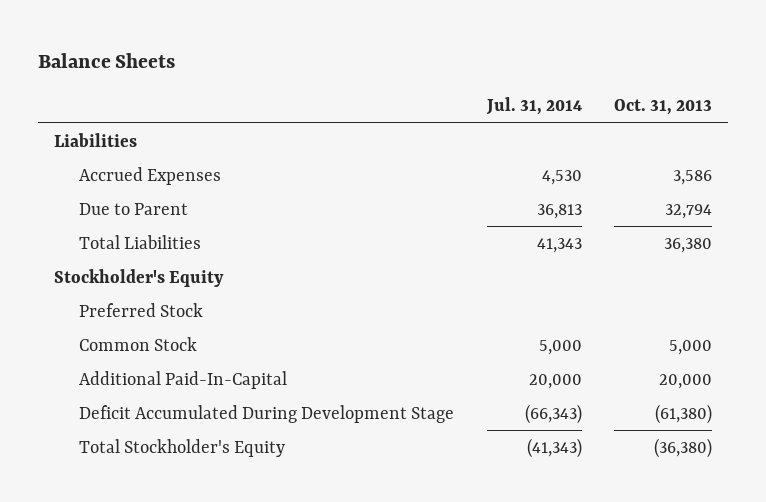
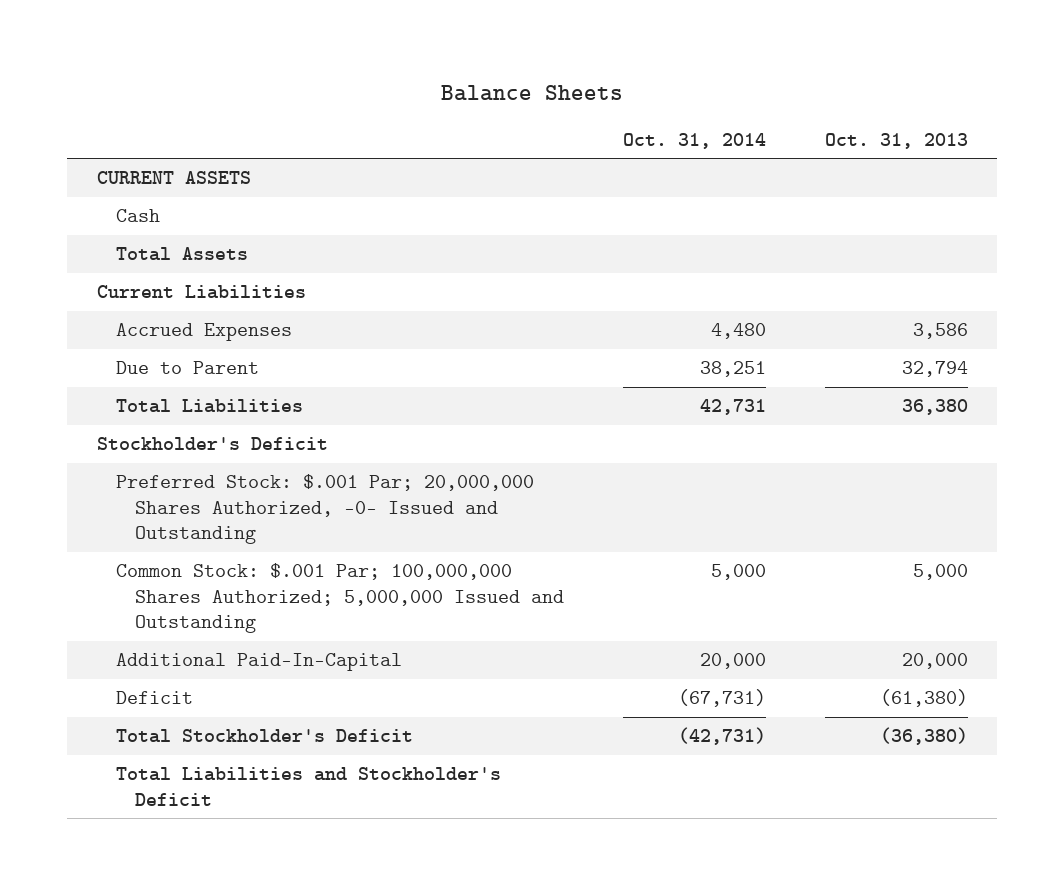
- | Jul. 31, 2014 | Oct. 31, 2013
+ | Oct. 31, 2014 | Oct. 31, 2013
- Liabilities
+ CURRENT ASSETS
+ Cash
+ Total Assets
+ Current Liabilities
- Stockholder's Equity
- Preferred Stock
- Common Stock | 5,000 | 5,000
+ Stockholder's Deficit
+ Preferred Stock: $.001 Par; 20,000,000 Shares Authorized, -0- Issued and Outstanding
+ Common Stock: $.001 Par; 100,000,000 Shares Authorized; 5,000,000 Issued and Outstanding | 5,000 | 5,000
- Deficit Accumulated During Development Stage | (66,343) | (61,380)
- Total Stockholder's Equity | (41,343) | (36,380)
+ Deficit | (67,731) | (61,380)
+ Total Stockholder's Deficit | (42,731) | (36,380)
+ Total Liabilities and Stockholder's Deficit

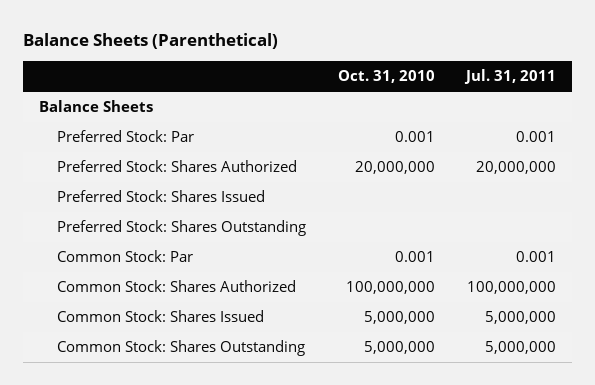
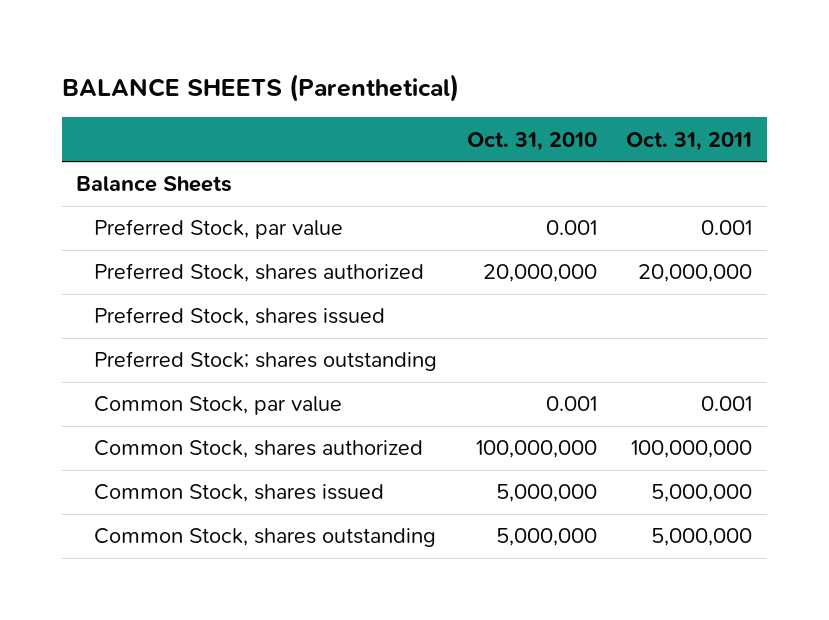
- Balance Sheets (Parenthetical)
+ BALANCE SHEETS (Parenthetical)
- | Oct. 31, 2010 | Jul. 31, 2011
+ | Oct. 31, 2010 | Oct. 31, 2011
- Preferred Stock: Par | 0.001 | 0.001
- Preferred Stock: Shares Authorized | 20,000,000 | 20,000,000
- Preferred Stock: Shares Issued
- Preferred Stock: Shares Outstanding
- Common Stock: Par | 0.001 | 0.001
- Common Stock: Shares Authorized | 100,000,000 | 100,000,000
- Common Stock: Shares Issued | 5,000,000 | 5,000,000
- Common Stock: Shares Outstanding | 5,000,000 | 5,000,000
+ Preferred Stock, par value | 0.001 | 0.001
+ Preferred Stock, shares authorized | 20,000,000 | 20,000,000
+ Preferred Stock, shares issued
+ Preferred Stock; shares outstanding
+ Common Stock, par value | 0.001 | 0.001
+ Common Stock, shares authorized | 100,000,000 | 100,000,000
+ Common Stock, shares issued | 5,000,000 | 5,000,000
+ Common Stock, shares outstanding | 5,000,000 | 5,000,000

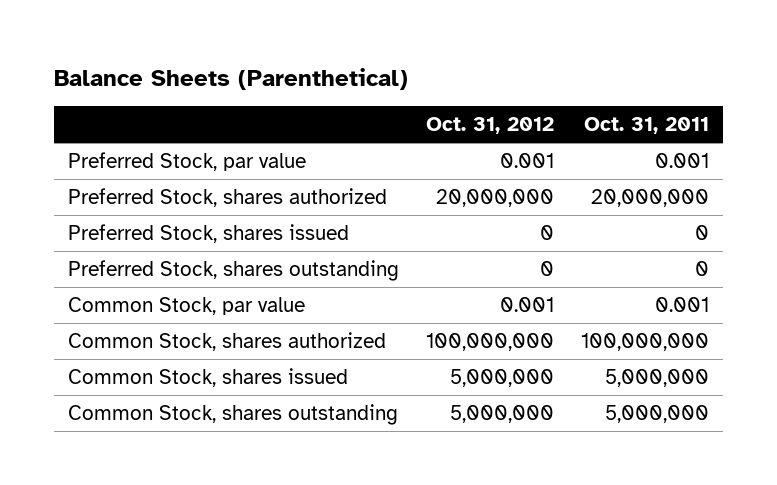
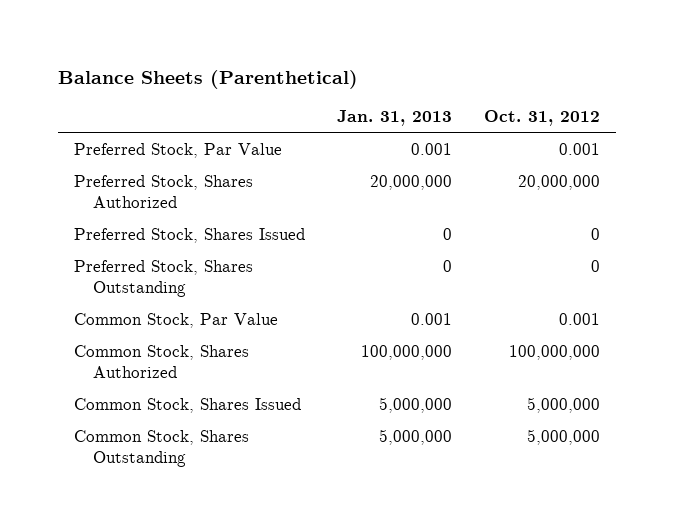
- | Oct. 31, 2012 | Oct. 31, 2011
+ | Jan. 31, 2013 | Oct. 31, 2012
- Preferred Stock, par value | 0.001 | 0.001
- Preferred Stock, shares authorized | 20,000,000 | 20,000,000
- Preferred Stock, shares issued | 0 | 0
- Preferred Stock, shares outstanding | 0 | 0
- Common Stock, par value | 0.001 | 0.001
- Common Stock, shares authorized | 100,000,000 | 100,000,000
- Common Stock, shares issued | 5,000,000 | 5,000,000
- Common Stock, shares outstanding | 5,000,000 | 5,000,000
+ Preferred Stock, Par Value | 0.001 | 0.001
+ Preferred Stock, Shares Authorized | 20,000,000 | 20,000,000
+ Preferred Stock, Shares Issued | 0 | 0
+ Preferred Stock, Shares Outstanding | 0 | 0
+ Common Stock, Par Value | 0.001 | 0.001
+ Common Stock, Shares Authorized | 100,000,000 | 100,000,000
+ Common Stock, Shares Issued | 5,000,000 | 5,000,000
+ Common Stock, Shares Outstanding | 5,000,000 | 5,000,000

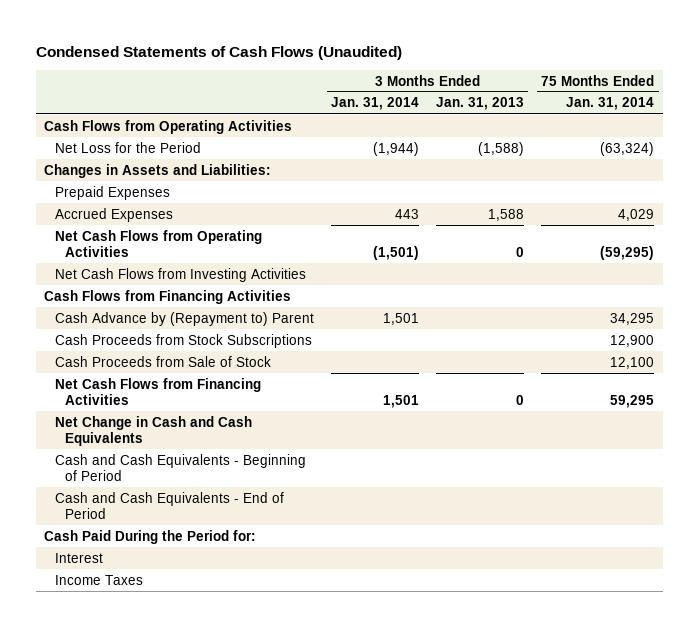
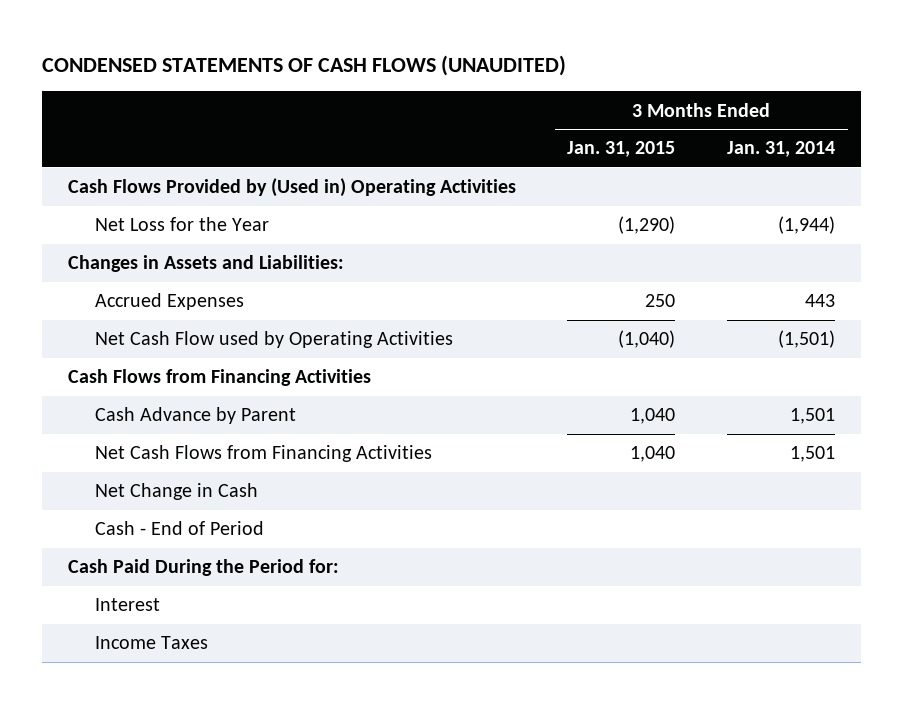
- Condensed Statements of Cash Flows (Unaudited)
+ CONDENSED STATEMENTS OF CASH FLOWS (UNAUDITED)
- | 3 Months Ended Jan. 31, 2014 | 3 Months Ended Jan. 31, 2013 | 75 Months Ended Jan. 31, 2014
+ | 3 Months Ended Jan. 31, 2015 | 3 Months Ended Jan. 31, 2014
- Cash Flows from Operating Activities
- Net Loss for the Period | (1,944) | (1,588) | (63,324)
+ Cash Flows Provided by (Used in) Operating Activities
+ Net Loss for the Year | (1,290) | (1,944)
- Prepaid Expenses
- Net Cash Flows from Operating Activities | (1,501) | 0 | (59,295)
- Net Cash Flows from Investing Activities
+ Net Cash Flow used by Operating Activities | (1,040) | (1,501)
- Cash Advance by (Repayment to) Parent | 1,501 | | 34,295
- Cash Proceeds from Stock Subscriptions | | | 12,900
- Cash Proceeds from Sale of Stock | | | 12,100
+ Cash Advance by Parent | 1,040 | 1,501
- Net Change in Cash and Cash Equivalents
- Cash and Cash Equivalents - Beginning of Period
- Cash and Cash Equivalents - End of Period
+ Net Change in Cash
+ Cash - End of Period

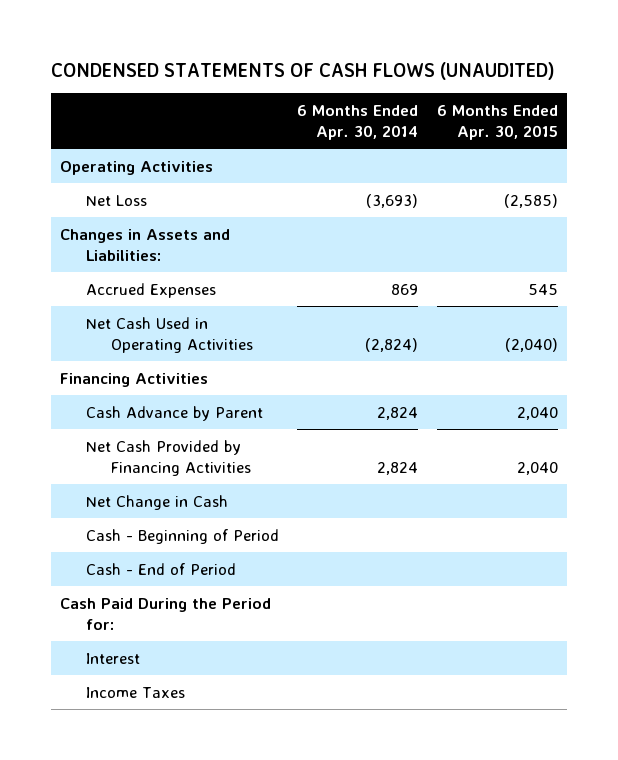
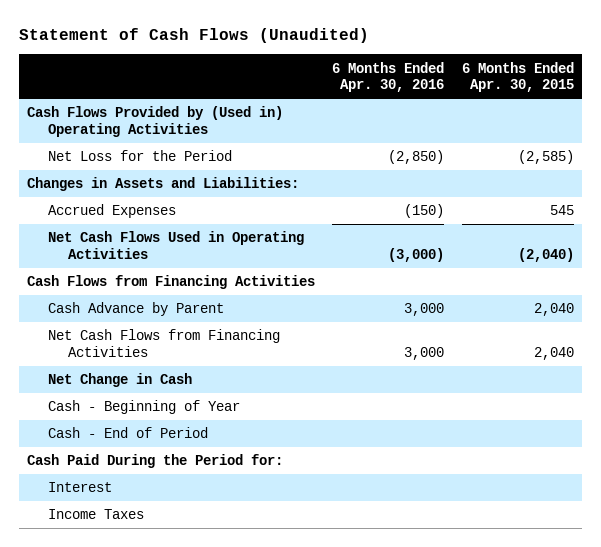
- CONDENSED STATEMENTS OF CASH FLOWS (UNAUDITED)
+ Statement of Cash Flows (Unaudited)
- | 6 Months Ended Apr. 30, 2014 | 6 Months Ended Apr. 30, 2015
+ | 6 Months Ended Apr. 30, 2016 | 6 Months Ended Apr. 30, 2015
- Operating Activities
- Net Loss | (3,693) | (2,585)
+ Cash Flows Provided by (Used in) Operating Activities
+ Net Loss for the Period | (2,850) | (2,585)
- Net Cash Used in Operating Activities | (2,824) | (2,040)
- Financing Activities
+ Net Cash Flows Used in Operating Activities | (3,000) | (2,040)
+ Cash Flows from Financing Activities
- Net Cash Provided by Financing Activities | 2,824 | 2,040
+ Net Cash Flows from Financing Activities | 3,000 | 2,040
- Cash - Beginning of Period
+ Cash - Beginning of Year

